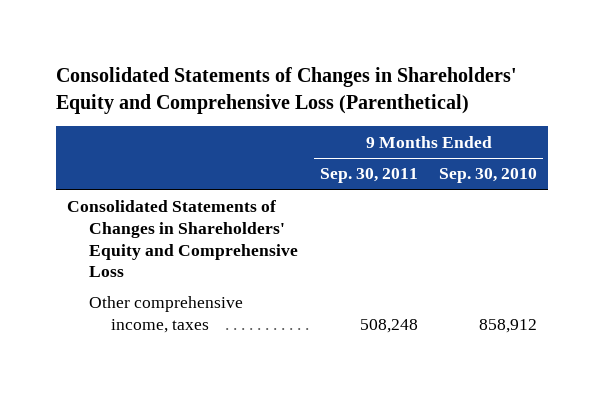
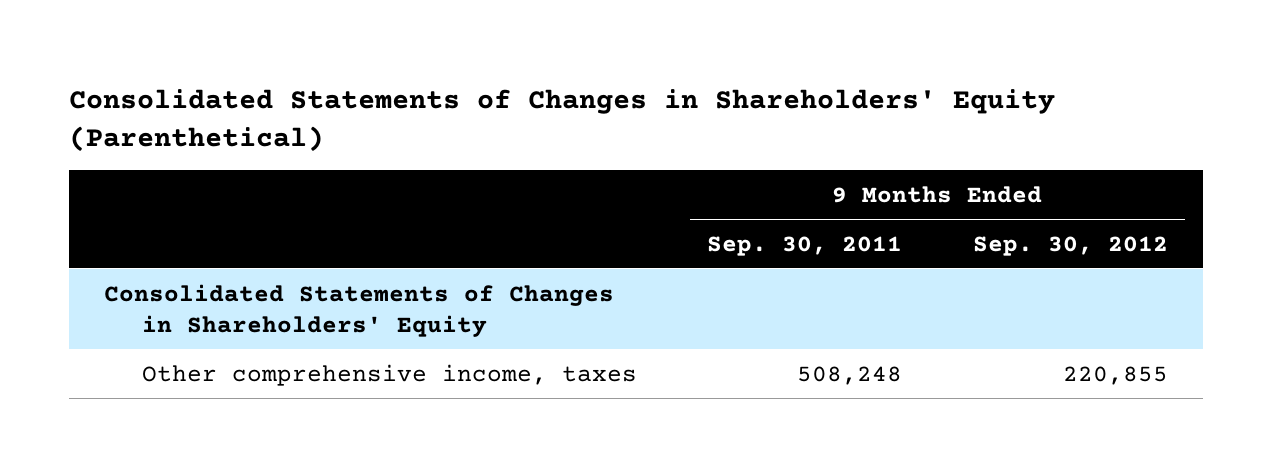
- Consolidated Statements of Changes in Shareholders' Equity and Comprehensive Loss (Parenthetical)
+ Consolidated Statements of Changes in Shareholders' Equity (Parenthetical)
- | 9 Months Ended Sep. 30, 2011 | 9 Months Ended Sep. 30, 2010
+ | 9 Months Ended Sep. 30, 2011 | 9 Months Ended Sep. 30, 2012
- Consolidated Statements of Changes in Shareholders' Equity and Comprehensive Loss
+ Consolidated Statements of Changes in Shareholders' Equity

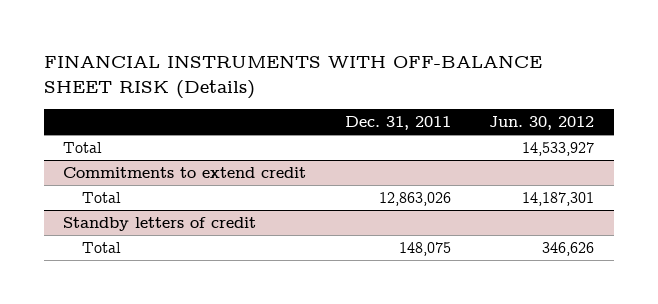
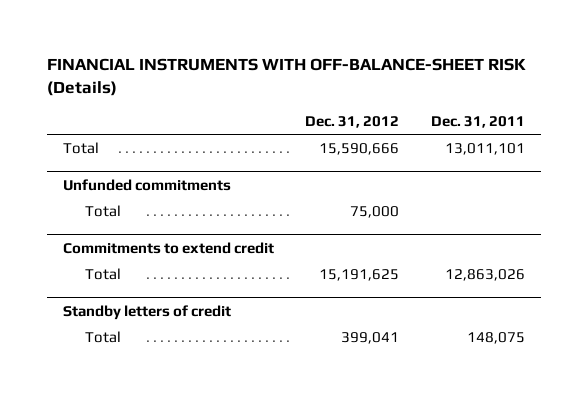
- FINANCIAL INSTRUMENTS WITH OFF-BALANCE SHEET RISK (Details)
+ FINANCIAL INSTRUMENTS WITH OFF-BALANCE-SHEET RISK (Details)
- | Dec. 31, 2011 | Jun. 30, 2012
+ | Dec. 31, 2012 | Dec. 31, 2011
+ Total | 15,590,666 | 13,011,101
+ Unfunded commitments

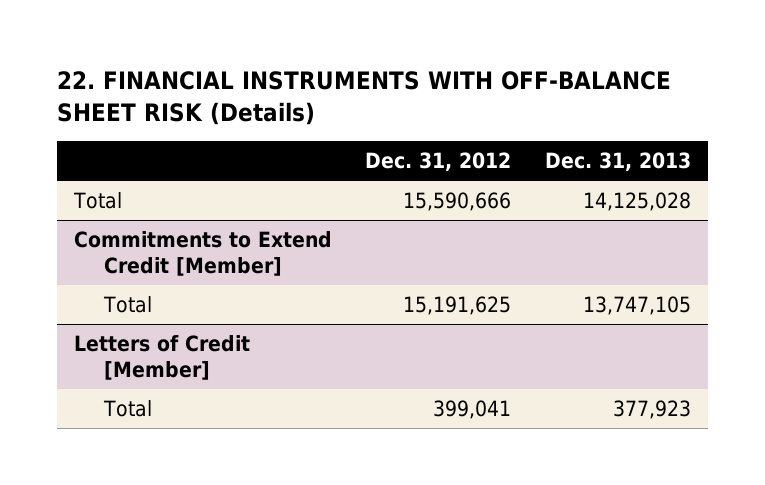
- FINANCIAL INSTRUMENTS WITH OFF-BALANCE-SHEET RISK (Details)
+ 22. FINANCIAL INSTRUMENTS WITH OFF-BALANCE SHEET RISK (Details)
- | Dec. 31, 2012 | Dec. 31, 2011
+ | Dec. 31, 2012 | Dec. 31, 2013
- Unfunded commitments
- Total | 75,000 |
- Commitments to extend credit
+ Commitments to Extend Credit [Member]
- Standby letters of credit
+ Letters of Credit [Member]

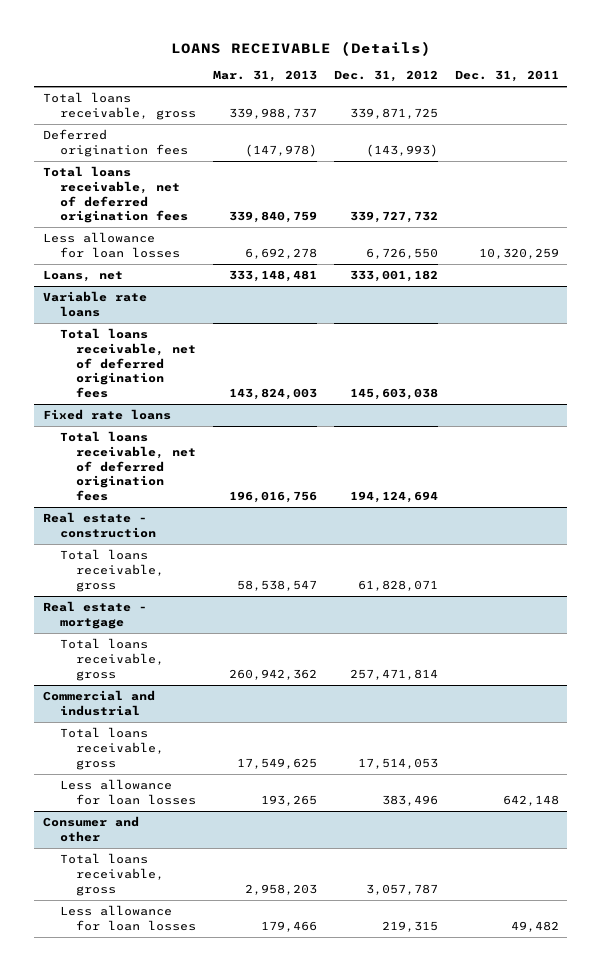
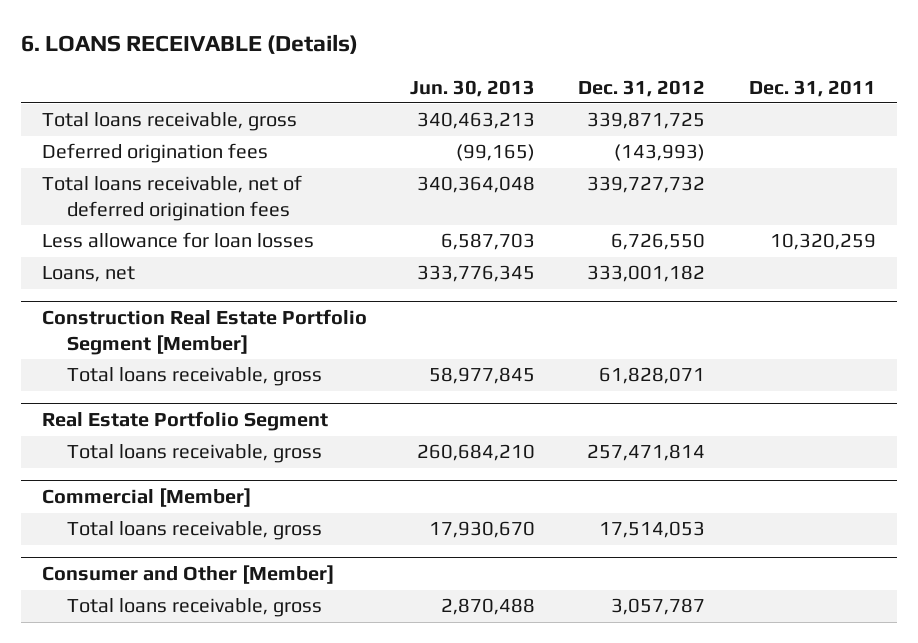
- LOANS RECEIVABLE (Details)
+ 6. LOANS RECEIVABLE (Details)
- | Mar. 31, 2013 | Dec. 31, 2012 | Dec. 31, 2011
+ | Jun. 30, 2013 | Dec. 31, 2012 | Dec. 31, 2011
- Variable rate loans
- Total loans receivable, net of deferred origination fees | 143,824,003 | 145,603,038 |
- Fixed rate loans
- Total loans receivable, net of deferred origination fees | 196,016,756 | 194,124,694 |
- Real estate - construction
+ Construction Real Estate Portfolio Segment [Member]
- Real estate - mortgage
+ Real Estate Portfolio Segment
- Commercial and industrial
+ Commercial [Member]
- Less allowance for loan losses | 193,265 | 383,496 | 642,148
- Consumer and other
+ Consumer and Other [Member]
- Less allowance for loan losses | 179,466 | 219,315 | 49,482

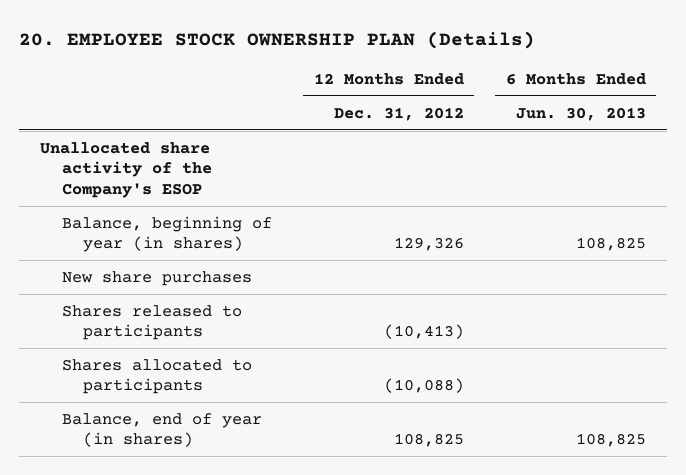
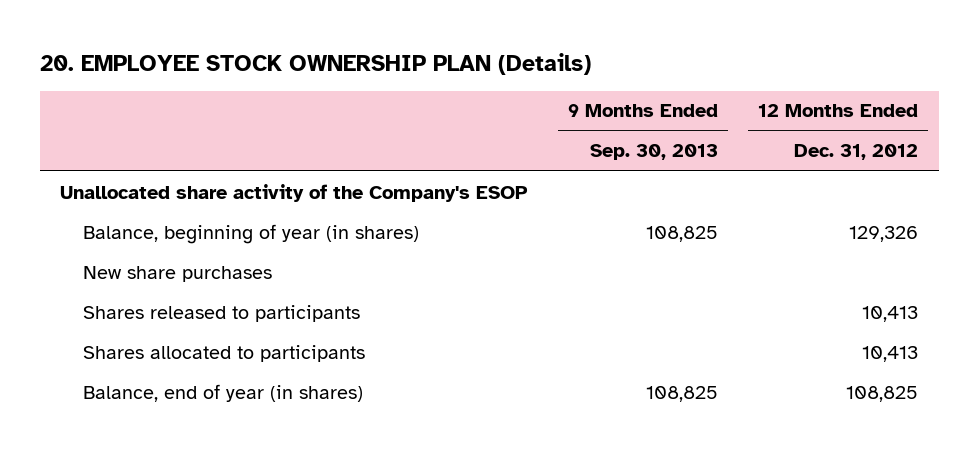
- | 12 Months Ended Dec. 31, 2012 | 6 Months Ended Jun. 30, 2013
+ | 9 Months Ended Sep. 30, 2013 | 12 Months Ended Dec. 31, 2012
- Shares released to participants | (10,413) |
- Shares allocated to participants | (10,088) |
+ Shares released to participants | | 10,413
+ Shares allocated to participants | | 10,413

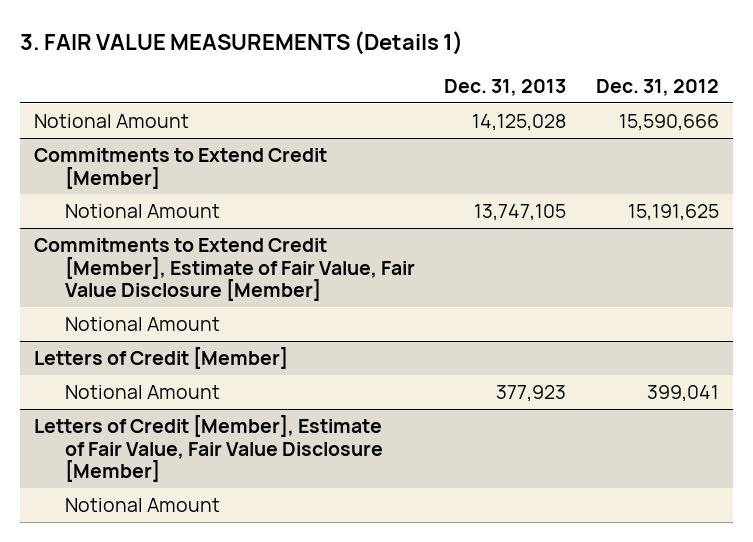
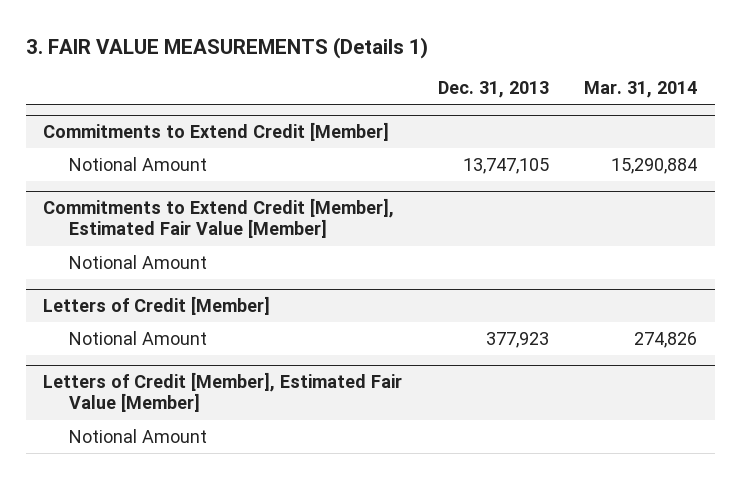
- | Dec. 31, 2013 | Dec. 31, 2012
+ | Dec. 31, 2013 | Mar. 31, 2014
- Notional Amount | 14,125,028 | 15,590,666
- Commitments to Extend Credit [Member], Estimate of Fair Value, Fair Value Disclosure [Member]
+ Commitments to Extend Credit [Member], Estimated Fair Value [Member]
- Letters of Credit [Member], Estimate of Fair Value, Fair Value Disclosure [Member]
+ Letters of Credit [Member], Estimated Fair Value [Member]

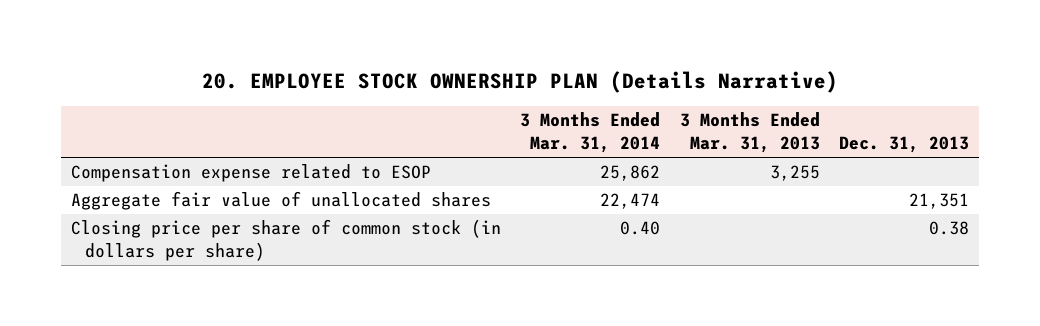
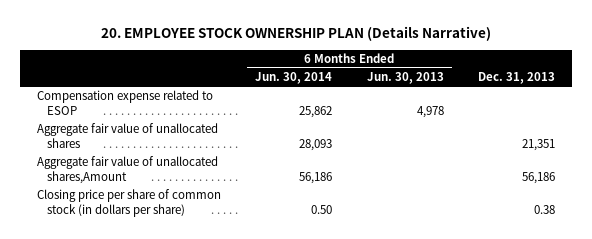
- | 3 Months Ended Mar. 31, 2014 | 3 Months Ended Mar. 31, 2013 | Dec. 31, 2013
+ | 6 Months Ended Jun. 30, 2014 | 6 Months Ended Jun. 30, 2013 | Dec. 31, 2013
+ Aggregate fair value of unallocated shares,Amount | 56,186 | | 56,186

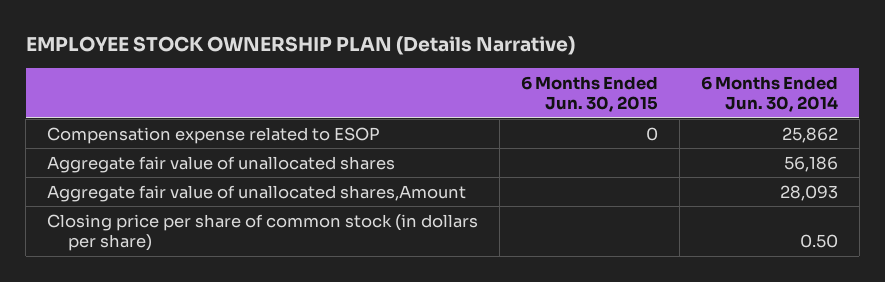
- 20. EMPLOYEE STOCK OWNERSHIP PLAN (Details Narrative)
+ EMPLOYEE STOCK OWNERSHIP PLAN (Details Narrative)
- | 6 Months Ended Jun. 30, 2014 | 6 Months Ended Jun. 30, 2013 | Dec. 31, 2013
+ | 6 Months Ended Jun. 30, 2015 | 6 Months Ended Jun. 30, 2014
- Aggregate fair value of unallocated shares | 28,093 | | 21,351
- Aggregate fair value of unallocated shares,Amount | 56,186 | | 56,186
+ Aggregate fair value of unallocated shares | | 56,186
+ Aggregate fair value of unallocated shares,Amount | | 28,093

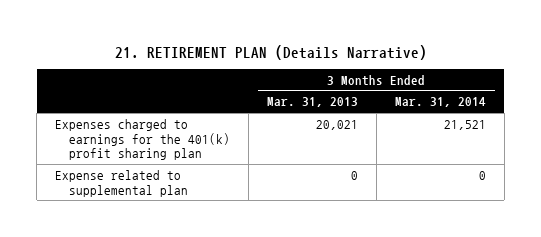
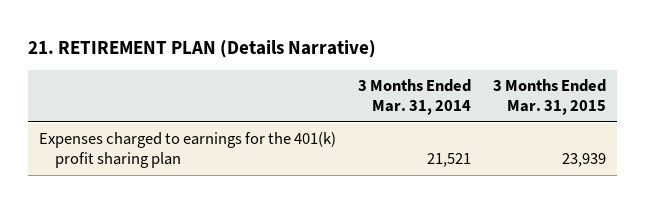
- | 3 Months Ended Mar. 31, 2013 | 3 Months Ended Mar. 31, 2014
+ | 3 Months Ended Mar. 31, 2014 | 3 Months Ended Mar. 31, 2015
- Expense related to supplemental plan | 0 | 0

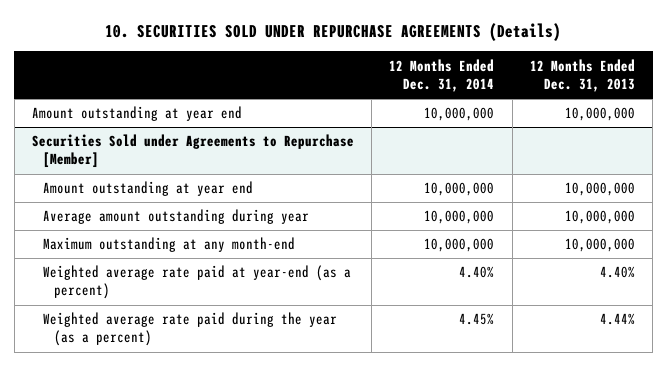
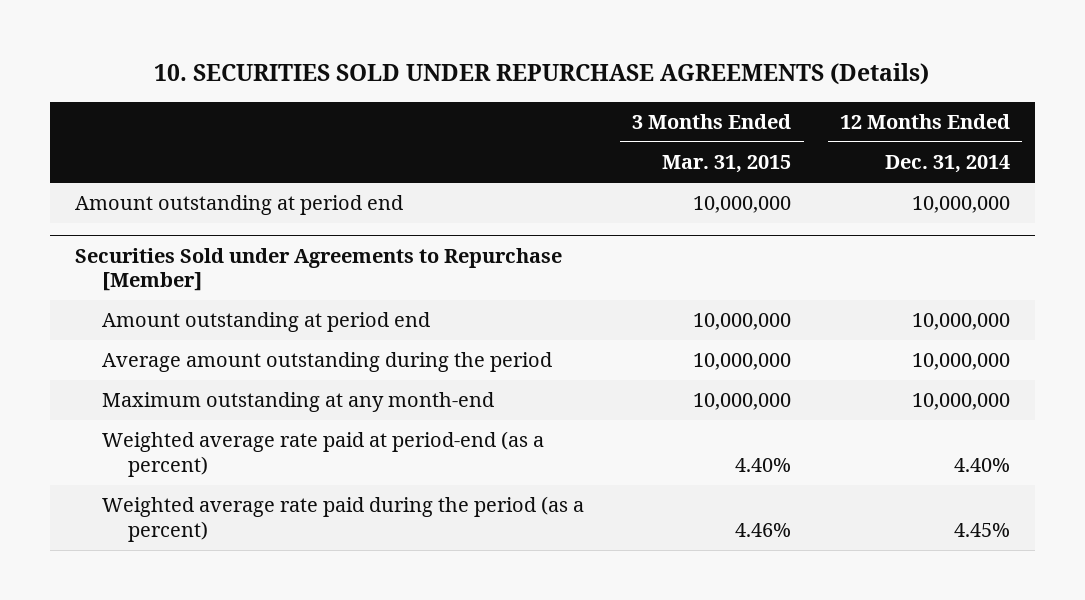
- | 12 Months Ended Dec. 31, 2014 | 12 Months Ended Dec. 31, 2013
+ | 3 Months Ended Mar. 31, 2015 | 12 Months Ended Dec. 31, 2014
- Amount outstanding at year end | 10,000,000 | 10,000,000
+ Amount outstanding at period end | 10,000,000 | 10,000,000
@ Securities Sold under Agreements to Repurchase [Member]
- Amount outstanding at year end | 10,000,000 | 10,000,000
- Average amount outstanding during year | 10,000,000 | 10,000,000
+ Amount outstanding at period end | 10,000,000 | 10,000,000
+ Average amount outstanding during the period | 10,000,000 | 10,000,000
- Weighted average rate paid at year-end (as a percent) | 4.40% | 4.40%
- Weighted average rate paid during the year (as a percent) | 4.45% | 4.44%
+ Weighted average rate paid at period-end (as a percent) | 4.40% | 4.40%
+ Weighted average rate paid during the period (as a percent) | 4.46% | 4.45%

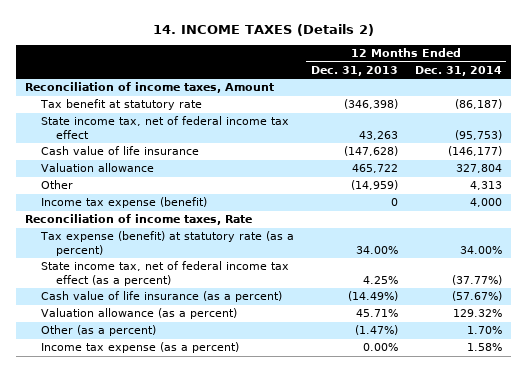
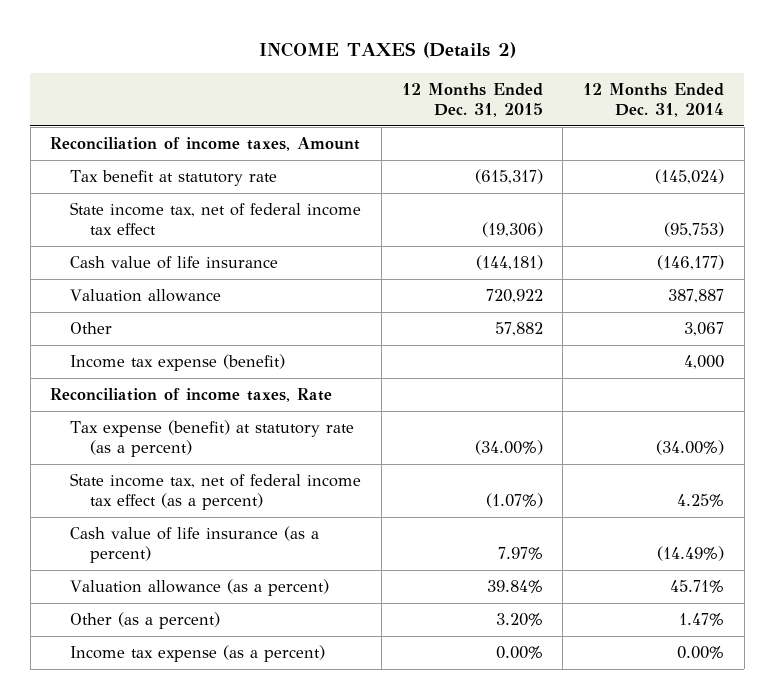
- 14. INCOME TAXES (Details 2)
+ INCOME TAXES (Details 2)
- | 12 Months Ended Dec. 31, 2013 | 12 Months Ended Dec. 31, 2014
+ | 12 Months Ended Dec. 31, 2015 | 12 Months Ended Dec. 31, 2014
- Tax benefit at statutory rate | (346,398) | (86,187)
+ Tax benefit at statutory rate | (615,317) | (145,024)
- Valuation allowance | 465,722 | 327,804
- Other | (14,959) | 4,313
+ Valuation allowance | 720,922 | 387,887
+ Other | 57,882 | 3,067
- Tax expense (benefit) at statutory rate (as a percent) | 34.00% | 34.00%
- State income tax, net of federal income tax effect (as a percent) | 4.25% | (37.77%)
- Cash value of life insurance (as a percent) | (14.49%) | (57.67%)
- Valuation allowance (as a percent) | 45.71% | 129.32%
- Other (as a percent) | (1.47%) | 1.70%
- Income tax expense (as a percent) | 0.00% | 1.58%
+ Tax expense (benefit) at statutory rate (as a percent) | (34.00%) | (34.00%)
+ State income tax, net of federal income tax effect (as a percent) | (1.07%) | 4.25%
+ Cash value of life insurance (as a percent) | 7.97% | (14.49%)
+ Valuation allowance (as a percent) | 39.84% | 45.71%
+ Other (as a percent) | 3.20% | 1.47%
+ Income tax expense (as a percent) | 0.00% | 0.00%

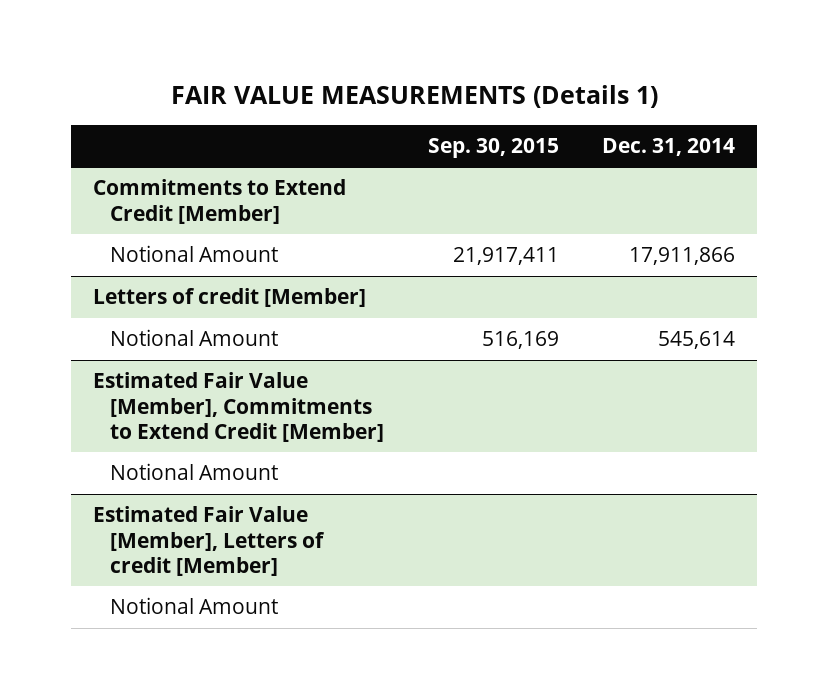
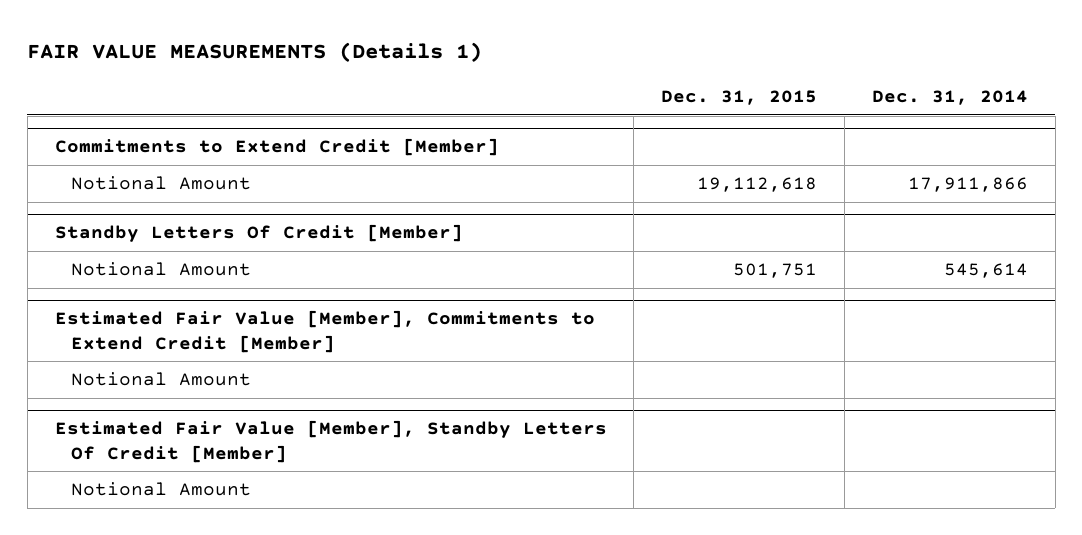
- | Sep. 30, 2015 | Dec. 31, 2014
+ | Dec. 31, 2015 | Dec. 31, 2014
- Letters of credit [Member]
+ Standby Letters Of Credit [Member]
- Estimated Fair Value [Member], Letters of credit [Member]
+ Estimated Fair Value [Member], Standby Letters Of Credit [Member]

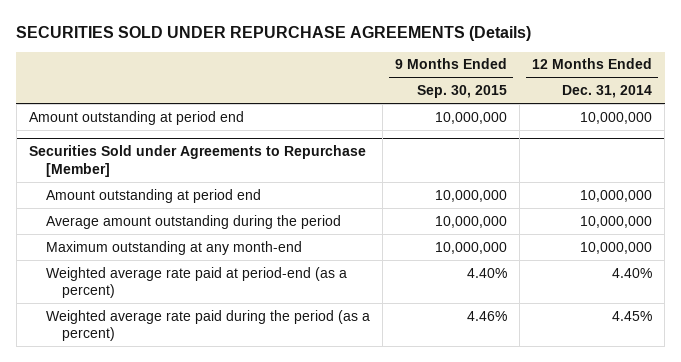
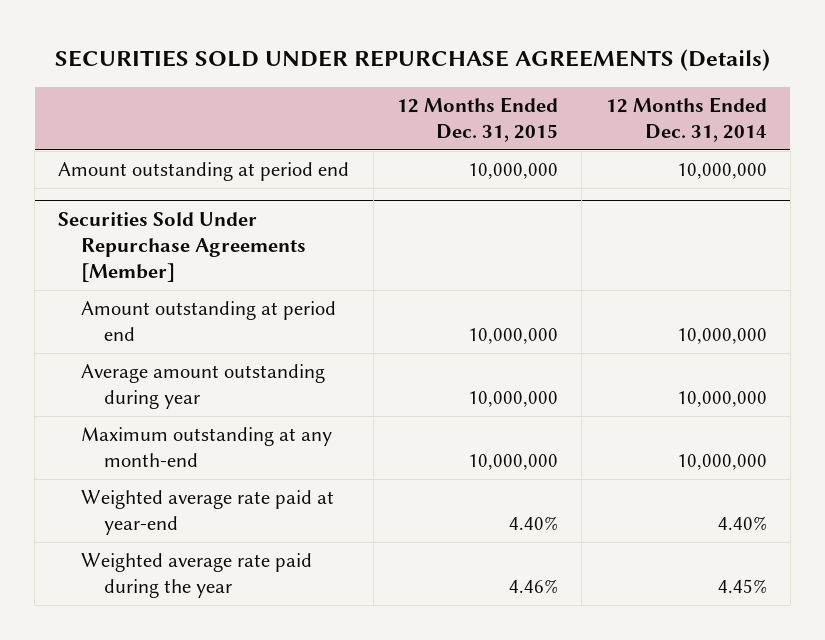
- | 9 Months Ended Sep. 30, 2015 | 12 Months Ended Dec. 31, 2014
+ | 12 Months Ended Dec. 31, 2015 | 12 Months Ended Dec. 31, 2014
- Securities Sold under Agreements to Repurchase [Member]
+ Securities Sold Under Repurchase Agreements [Member]
- Average amount outstanding during the period | 10,000,000 | 10,000,000
+ Average amount outstanding during year | 10,000,000 | 10,000,000
- Weighted average rate paid at period-end (as a percent) | 4.40% | 4.40%
- Weighted average rate paid during the period (as a percent) | 4.46% | 4.45%
+ Weighted average rate paid at year-end | 4.40% | 4.40%
+ Weighted average rate paid during the year | 4.46% | 4.45%

